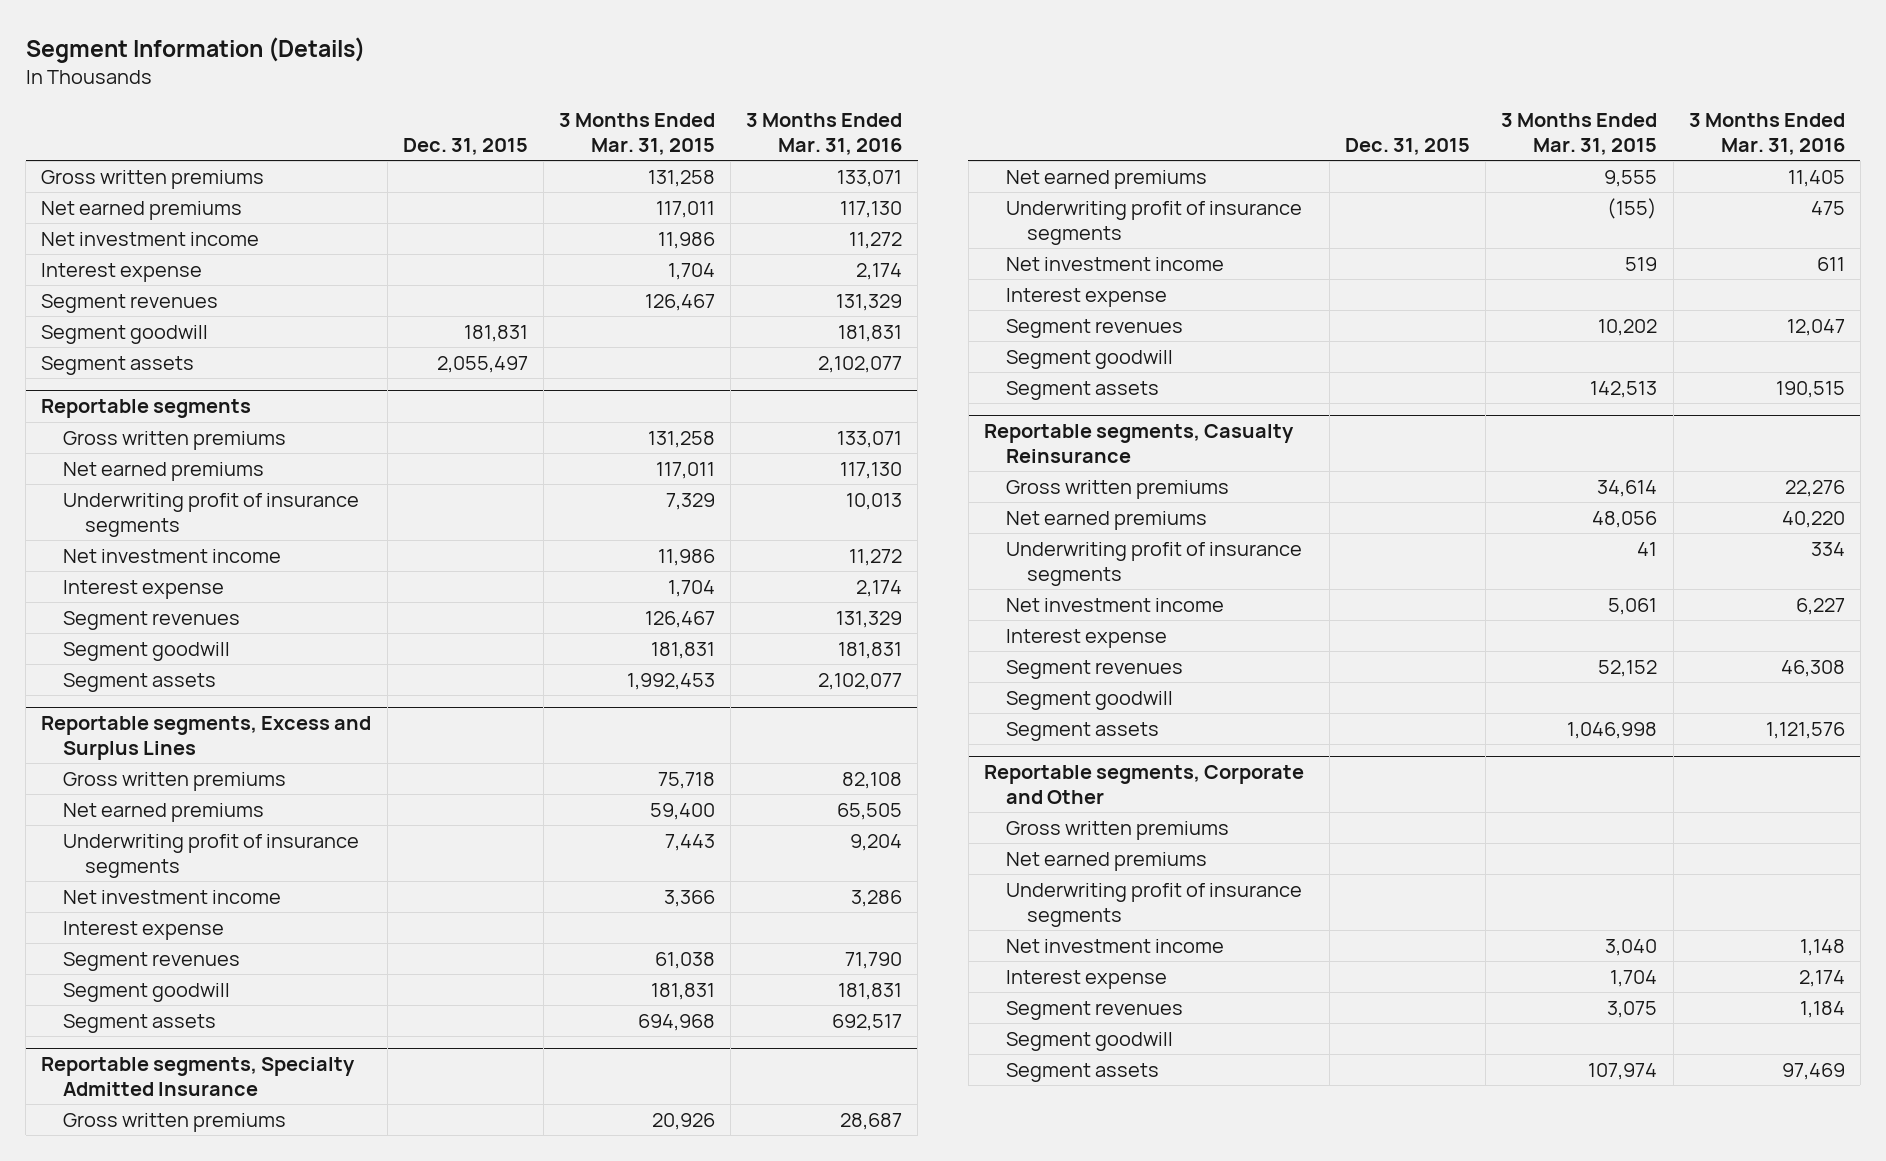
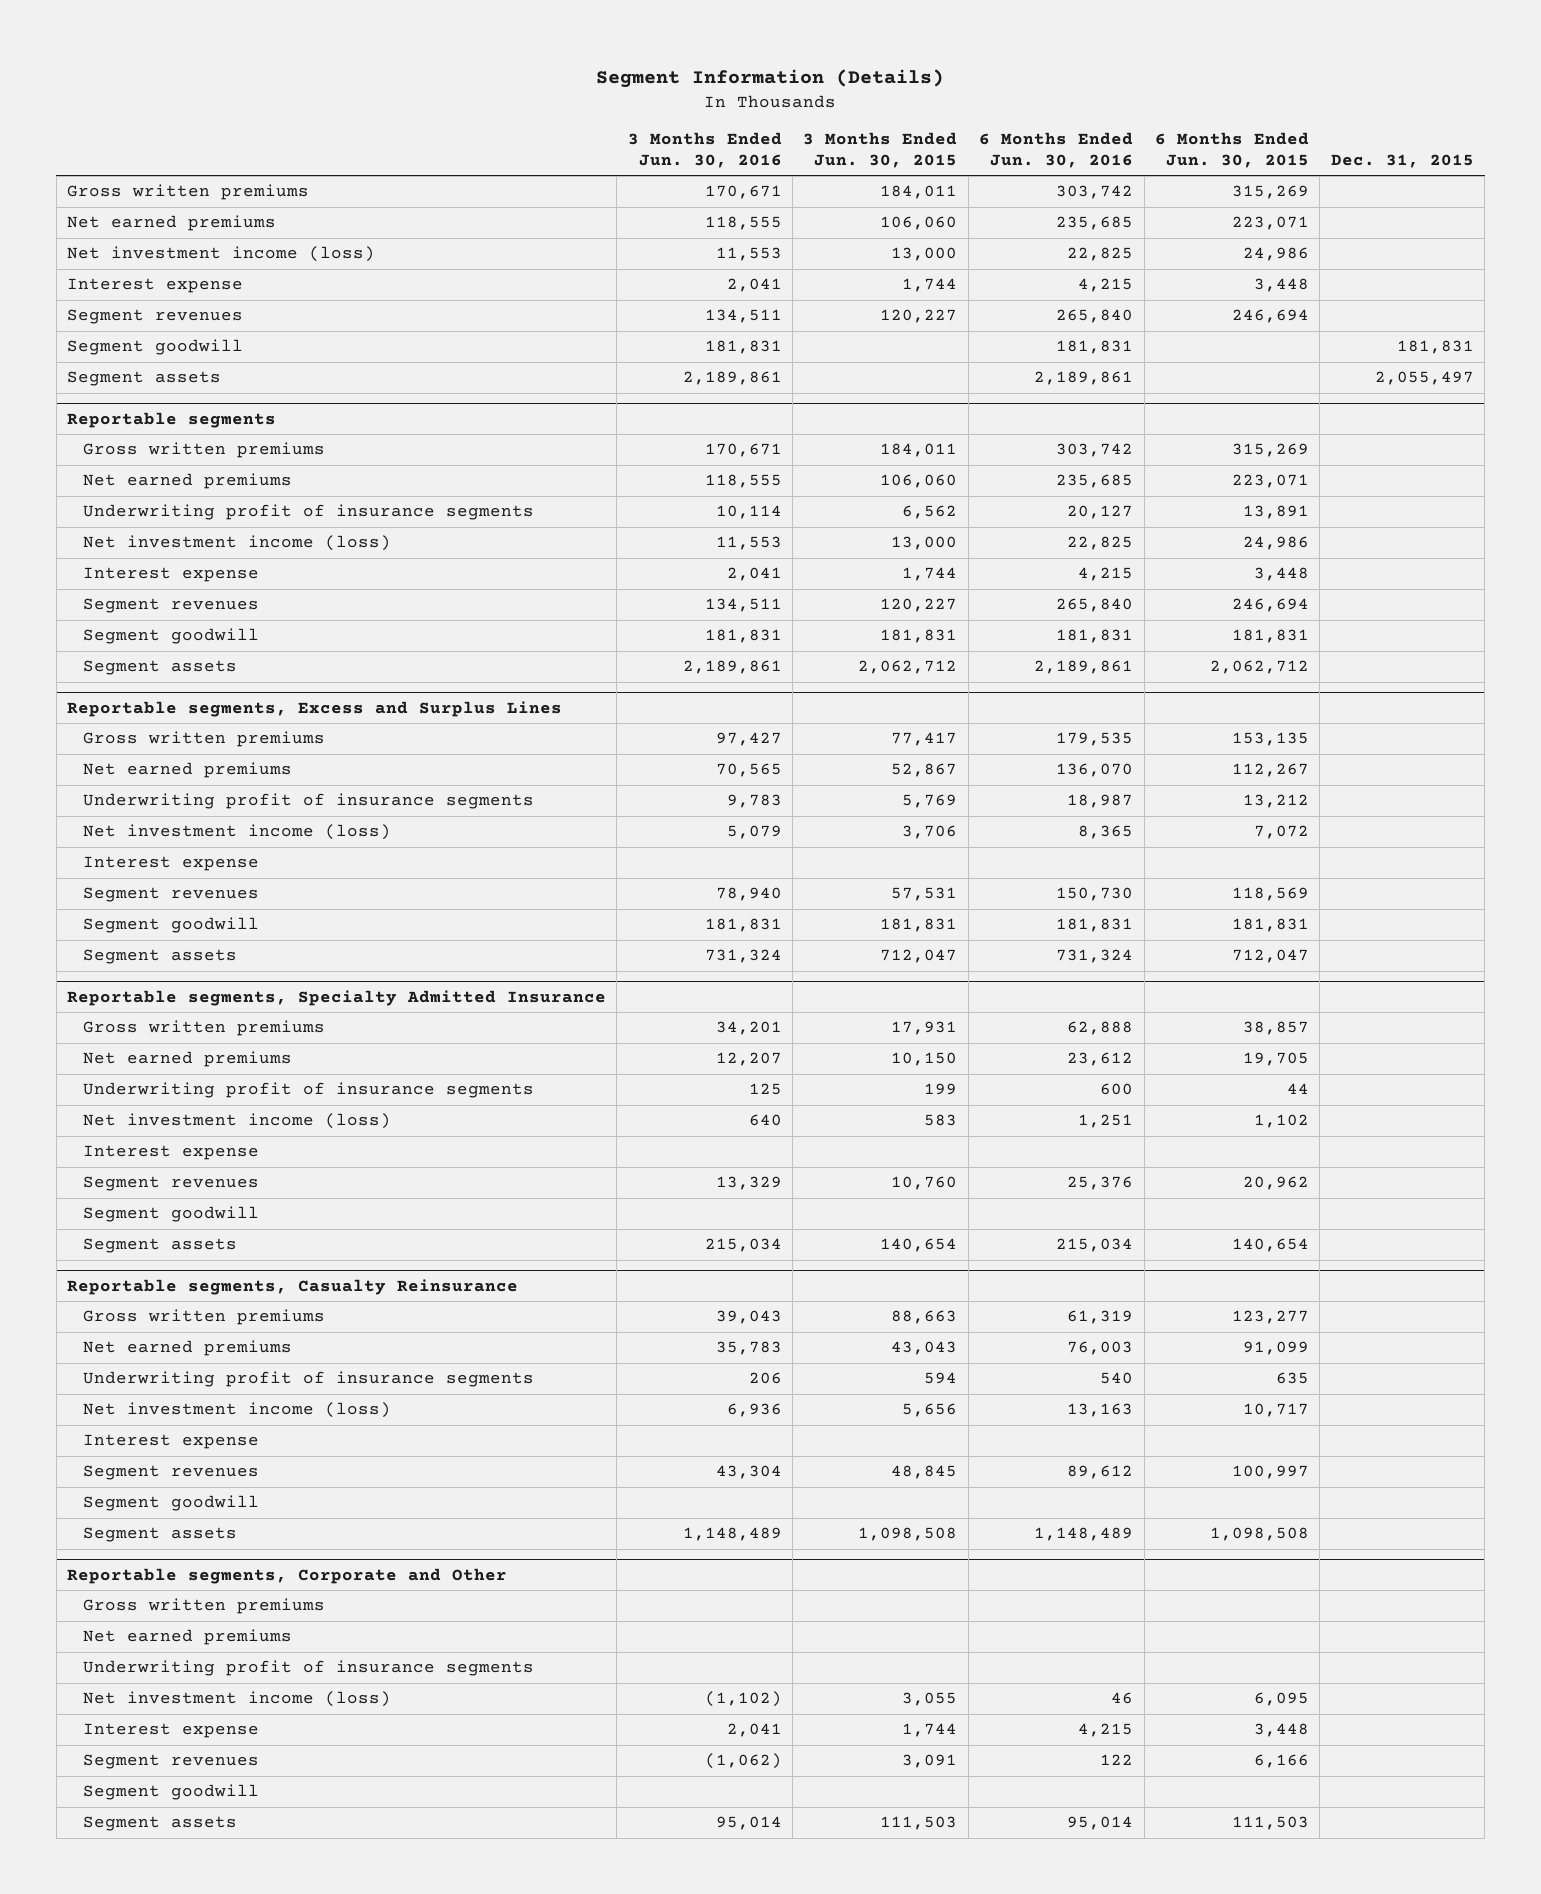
- | Dec. 31, 2015 | 3 Months Ended Mar. 31, 2015 | 3 Months Ended Mar. 31, 2016
+ | 3 Months Ended Jun. 30, 2016 | 3 Months Ended Jun. 30, 2015 | 6 Months Ended Jun. 30, 2016 | 6 Months Ended Jun. 30, 2015 | Dec. 31, 2015
- Net investment income | | 11,986 | 11,272
+ Net investment income (loss) | 11,553 | 13,000 | 22,825 | 24,986 |
@ Reportable segments
- Net investment income | | 11,986 | 11,272
+ Net investment income (loss) | 11,553 | 13,000 | 22,825 | 24,986 |
@ Reportable segments, Excess and Surplus Lines
- Net investment income | | 3,366 | 3,286
+ Net investment income (loss) | 5,079 | 3,706 | 8,365 | 7,072 |
@ Reportable segments, Specialty Admitted Insurance
- Net investment income | | 519 | 611
+ Net investment income (loss) | 640 | 583 | 1,251 | 1,102 |
@ Reportable segments, Casualty Reinsurance
- Net investment income | | 5,061 | 6,227
+ Net investment income (loss) | 6,936 | 5,656 | 13,163 | 10,717 |
@ Reportable segments, Corporate and Other
- Net investment income | | 3,040 | 1,148
+ Net investment income (loss) | (1,102) | 3,055 | 46 | 6,095 |

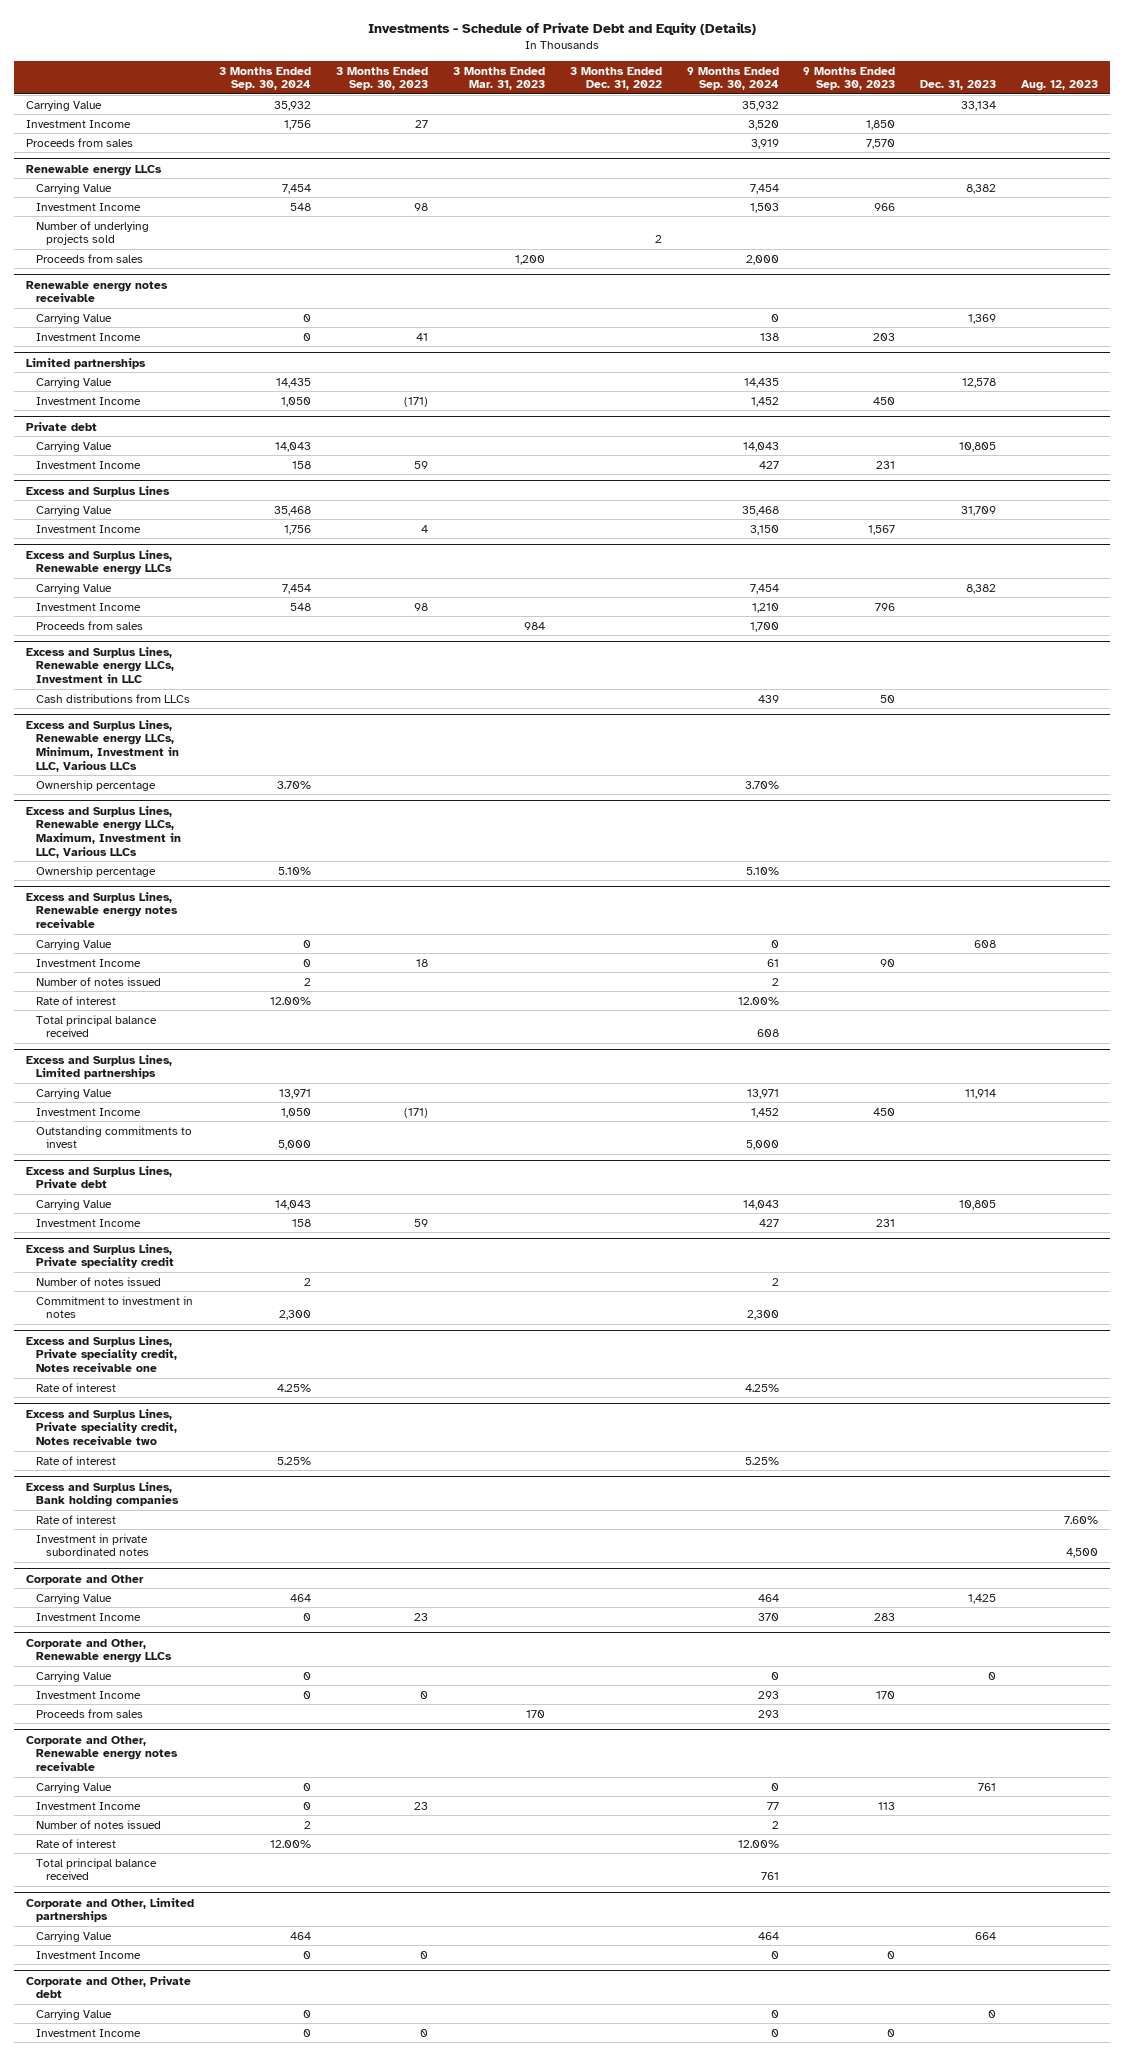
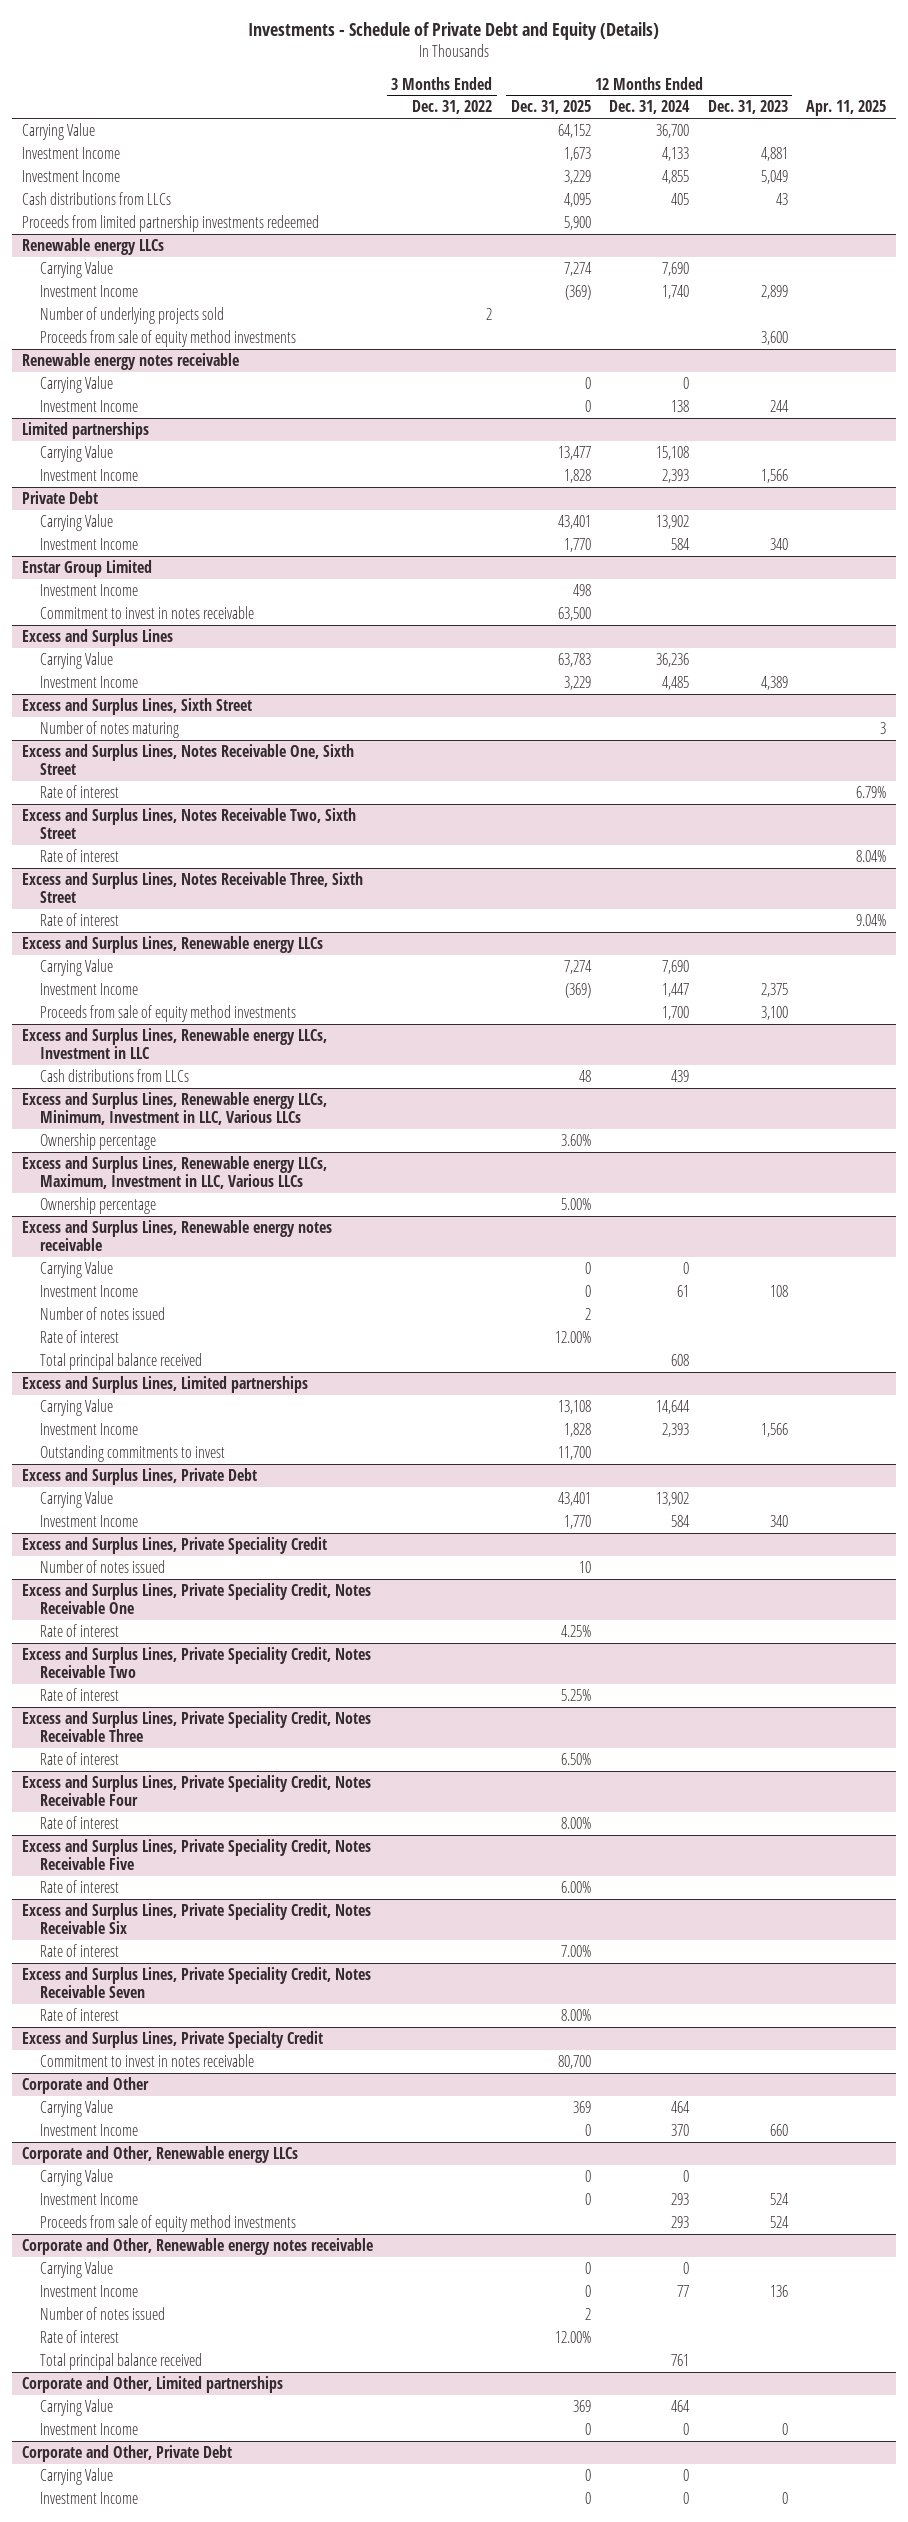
- | 3 Months Ended Sep. 30, 2024 | 3 Months Ended Sep. 30, 2023 | 3 Months Ended Mar. 31, 2023 | 3 Months Ended Dec. 31, 2022 | 9 Months Ended Sep. 30, 2024 | 9 Months Ended Sep. 30, 2023 | Dec. 31, 2023 | Aug. 12, 2023
+ | 3 Months Ended Dec. 31, 2022 | 12 Months Ended Dec. 31, 2025 | 12 Months Ended Dec. 31, 2024 | 12 Months Ended Dec. 31, 2023 | Apr. 11, 2025
- Proceeds from sales | | | | | 3,919 | 7,570 | |
+ Investment Income | | 3,229 | 4,855 | 5,049 |
+ Cash distributions from LLCs | | 4,095 | 405 | 43 |
+ Proceeds from limited partnership investments redeemed | | 5,900 | | |
@ Renewable energy LLCs
- Proceeds from sales | | | 1,200 | | 2,000 | | |
+ Proceeds from sale of equity method investments | | | | 3,600 |
- Private debt
+ Private Debt
+ Enstar Group Limited
+ Investment Income | | 498 | | |
+ Commitment to invest in notes receivable | | 63,500 | | |
+ Excess and Surplus Lines, Sixth Street
+ Number of notes maturing | | | | | 3
+ Excess and Surplus Lines, Notes Receivable One, Sixth Street
+ Rate of interest | | | | | 6.79%
+ Excess and Surplus Lines, Notes Receivable Two, Sixth Street
+ Rate of interest | | | | | 8.04%
+ Excess and Surplus Lines, Notes Receivable Three, Sixth Street
+ Rate of interest | | | | | 9.04%
@ Excess and Surplus Lines, Renewable energy LLCs
- Proceeds from sales | | | 984 | | 1,700 | | |
+ Proceeds from sale of equity method investments | | | 1,700 | 3,100 |
- Excess and Surplus Lines, Private debt
+ Excess and Surplus Lines, Private Debt
- Excess and Surplus Lines, Private speciality credit
+ Excess and Surplus Lines, Private Speciality Credit
- Commitment to investment in notes | 2,300 | | | | 2,300 | | |
- Excess and Surplus Lines, Private speciality credit, Notes receivable one
+ Excess and Surplus Lines, Private Speciality Credit, Notes Receivable One
- Excess and Surplus Lines, Private speciality credit, Notes receivable two
+ Excess and Surplus Lines, Private Speciality Credit, Notes Receivable Two
- Excess and Surplus Lines, Bank holding companies
- Rate of interest | | | | | | | | 7.60%
- Investment in private subordinated notes | | | | | | | | 4,500
+ Excess and Surplus Lines, Private Speciality Credit, Notes Receivable Three
+ Rate of interest | | 6.50% | | |
+ Excess and Surplus Lines, Private Speciality Credit, Notes Receivable Four
+ Rate of interest | | 8.00% | | |
+ Excess and Surplus Lines, Private Speciality Credit, Notes Receivable Five
+ Rate of interest | | 6.00% | | |
+ Excess and Surplus Lines, Private Speciality Credit, Notes Receivable Six
+ Rate of interest | | 7.00% | | |
+ Excess and Surplus Lines, Private Speciality Credit, Notes Receivable Seven
+ Rate of interest | | 8.00% | | |
+ Excess and Surplus Lines, Private Specialty Credit
+ Commitment to invest in notes receivable | | 80,700 | | |
@ Corporate and Other, Renewable energy LLCs
- Proceeds from sales | | | 170 | | 293 | | |
+ Proceeds from sale of equity method investments | | | 293 | 524 |
- Corporate and Other, Private debt
+ Corporate and Other, Private Debt

